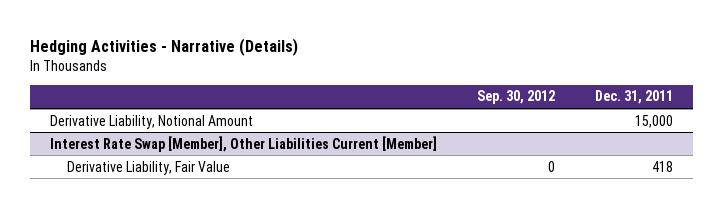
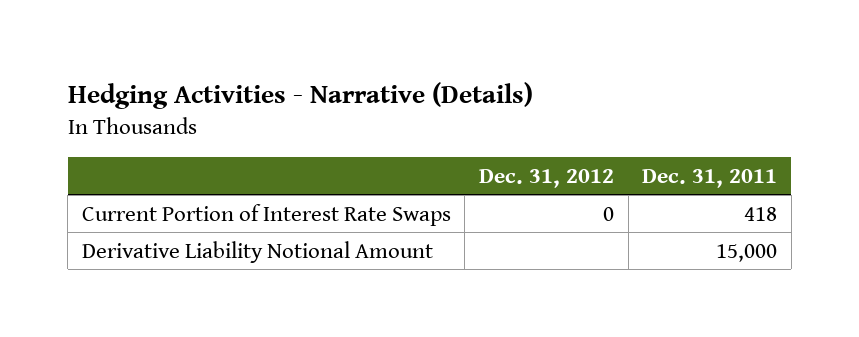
- | Sep. 30, 2012 | Dec. 31, 2011
+ | Dec. 31, 2012 | Dec. 31, 2011
- Derivative Liability, Notional Amount | | 15,000
- Interest Rate Swap [Member], Other Liabilities Current [Member]
- Derivative Liability, Fair Value | 0 | 418
+ Current Portion of Interest Rate Swaps | 0 | 418
+ Derivative Liability Notional Amount | | 15,000

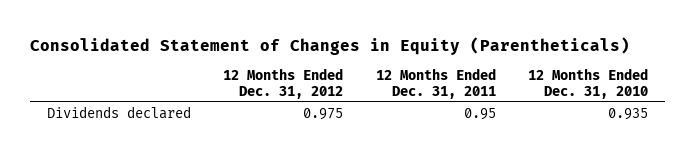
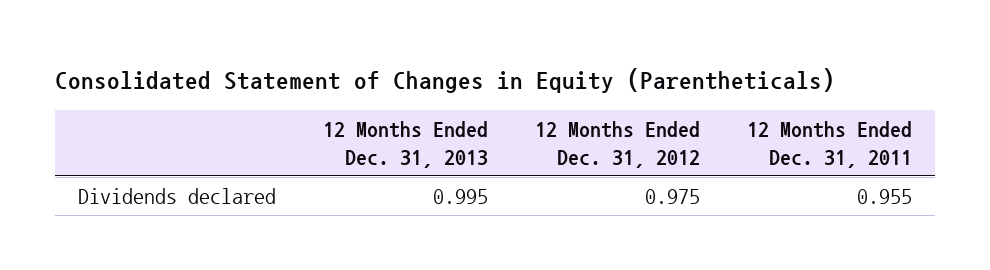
- | 12 Months Ended Dec. 31, 2012 | 12 Months Ended Dec. 31, 2011 | 12 Months Ended Dec. 31, 2010
+ | 12 Months Ended Dec. 31, 2013 | 12 Months Ended Dec. 31, 2012 | 12 Months Ended Dec. 31, 2011
- Dividends declared | 0.975 | 0.95 | 0.935
+ Dividends declared | 0.995 | 0.975 | 0.955

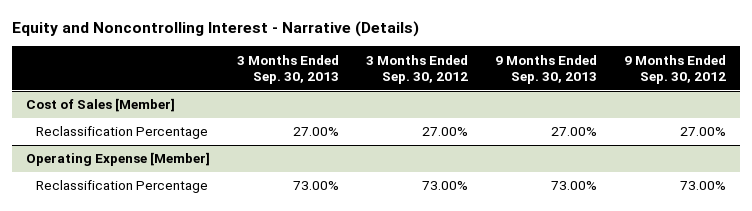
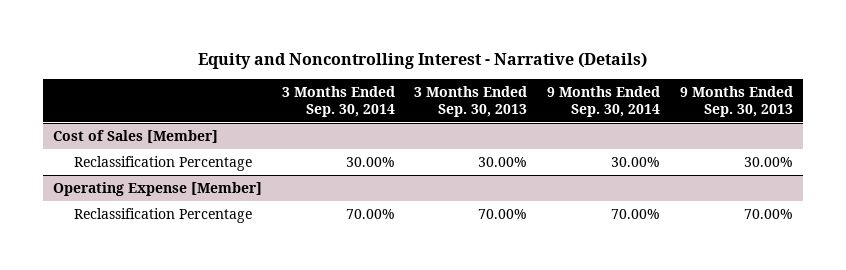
- | 3 Months Ended Sep. 30, 2013 | 3 Months Ended Sep. 30, 2012 | 9 Months Ended Sep. 30, 2013 | 9 Months Ended Sep. 30, 2012
+ | 3 Months Ended Sep. 30, 2014 | 3 Months Ended Sep. 30, 2013 | 9 Months Ended Sep. 30, 2014 | 9 Months Ended Sep. 30, 2013
@ Cost of Sales [Member]
- Reclassification Percentage | 27.00% | 27.00% | 27.00% | 27.00%
+ Reclassification Percentage | 30.00% | 30.00% | 30.00% | 30.00%
@ Operating Expense [Member]
- Reclassification Percentage | 73.00% | 73.00% | 73.00% | 73.00%
+ Reclassification Percentage | 70.00% | 70.00% | 70.00% | 70.00%

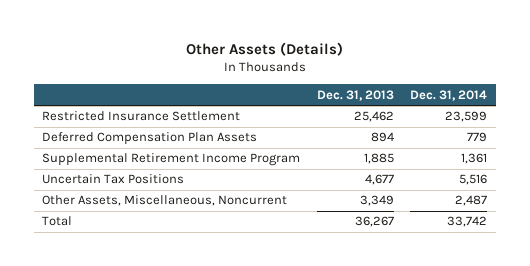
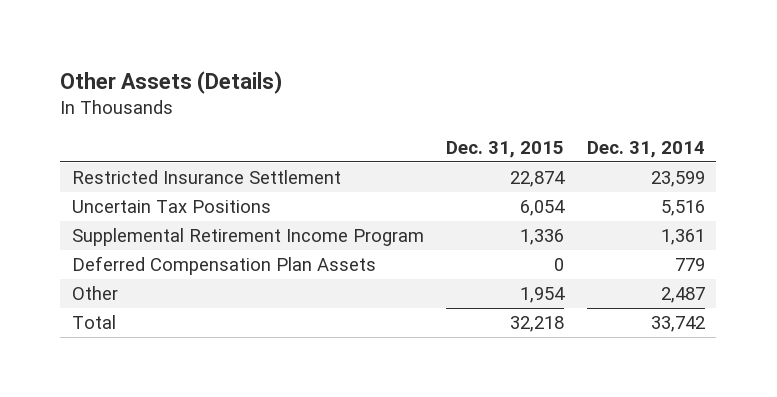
- | Dec. 31, 2013 | Dec. 31, 2014
+ | Dec. 31, 2015 | Dec. 31, 2014
- Other Assets, Miscellaneous, Noncurrent | 3,349 | 2,487
moved down: Supplemental Retirement Income Program | 1,336 | 1,361
moved down: Deferred Compensation Plan Assets | 0 | 779
+ Other | 1,954 | 2,487

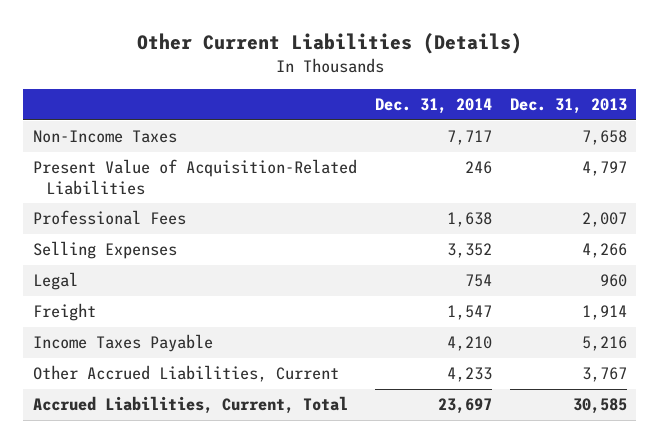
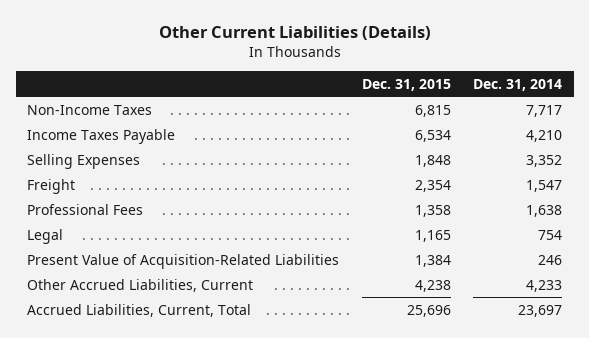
- | Dec. 31, 2014 | Dec. 31, 2013
+ | Dec. 31, 2015 | Dec. 31, 2014
moved up: Income Taxes Payable | 6,534 | 4,210
moved down: Professional Fees | 1,358 | 1,638
moved down: Legal | 1,165 | 754
moved down: Present Value of Acquisition-Related Liabilities | 1,384 | 246

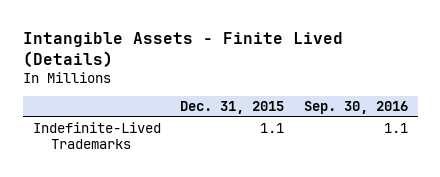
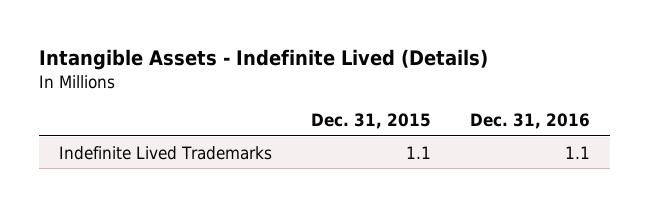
- Intangible Assets - Finite Lived (Details)
+ Intangible Assets - Indefinite Lived (Details)
- | Dec. 31, 2015 | Sep. 30, 2016
+ | Dec. 31, 2015 | Dec. 31, 2016
- Indefinite-Lived Trademarks | 1.1 | 1.1
+ Indefinite Lived Trademarks | 1.1 | 1.1

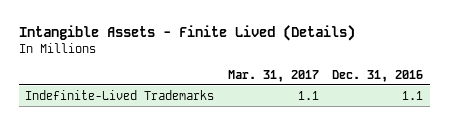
- Intangible Assets - Indefinite Lived (Details)
+ Intangible Assets - Finite Lived (Details)
- | Dec. 31, 2015 | Dec. 31, 2016
+ | Mar. 31, 2017 | Dec. 31, 2016
- Indefinite Lived Trademarks | 1.1 | 1.1
+ Indefinite-Lived Trademarks | 1.1 | 1.1

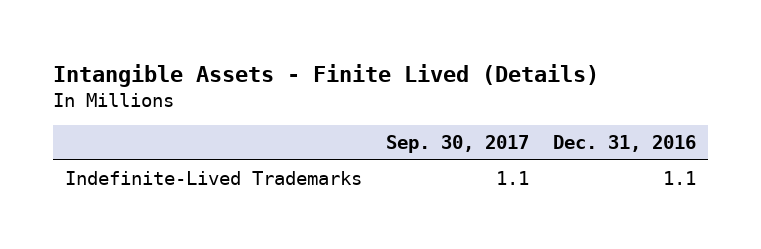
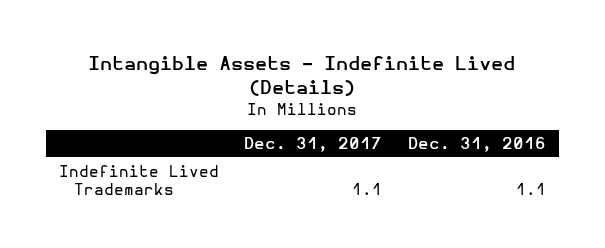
- Intangible Assets - Finite Lived (Details)
+ Intangible Assets - Indefinite Lived (Details)
- | Sep. 30, 2017 | Dec. 31, 2016
+ | Dec. 31, 2017 | Dec. 31, 2016
- Indefinite-Lived Trademarks | 1.1 | 1.1
+ Indefinite Lived Trademarks | 1.1 | 1.1

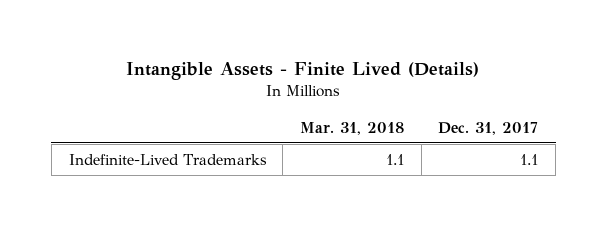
- Intangible Assets - Indefinite Lived (Details)
+ Intangible Assets - Finite Lived (Details)
- | Dec. 31, 2017 | Dec. 31, 2016
+ | Mar. 31, 2018 | Dec. 31, 2017
- Indefinite Lived Trademarks | 1.1 | 1.1
+ Indefinite-Lived Trademarks | 1.1 | 1.1

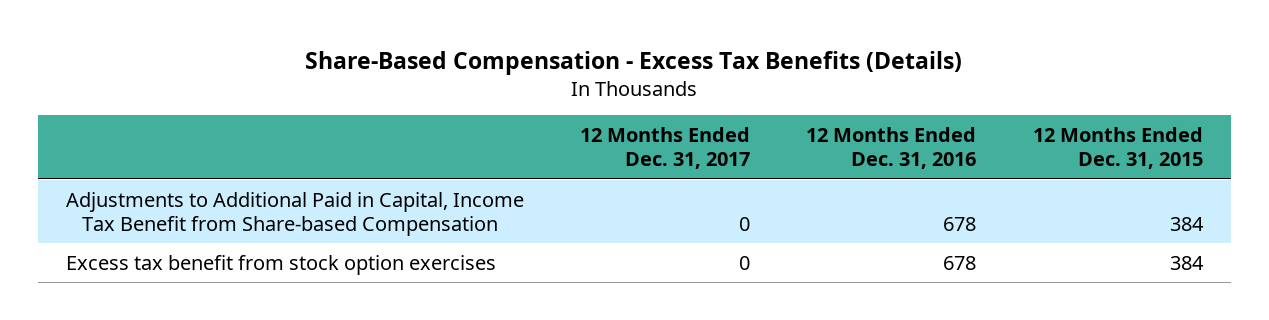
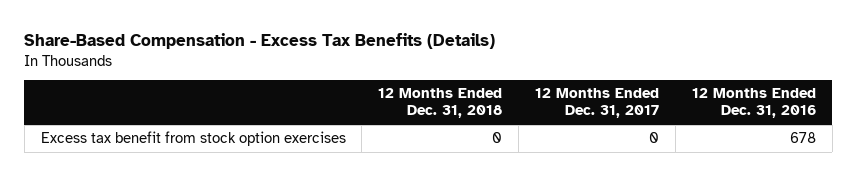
- | 12 Months Ended Dec. 31, 2017 | 12 Months Ended Dec. 31, 2016 | 12 Months Ended Dec. 31, 2015
+ | 12 Months Ended Dec. 31, 2018 | 12 Months Ended Dec. 31, 2017 | 12 Months Ended Dec. 31, 2016
- Adjustments to Additional Paid in Capital, Income Tax Benefit from Share-based Compensation | 0 | 678 | 384

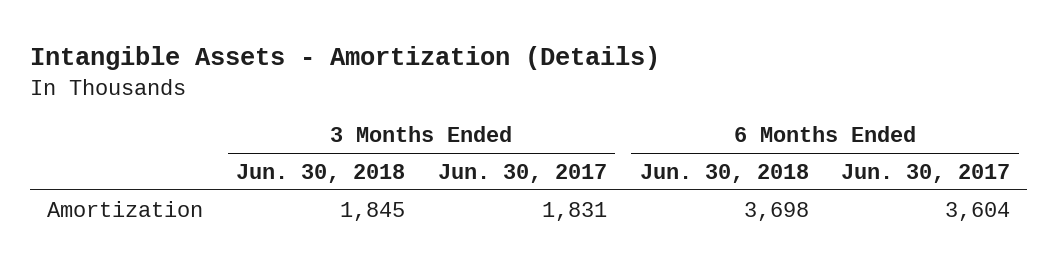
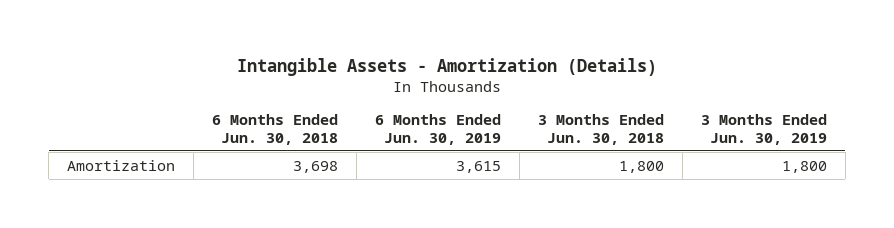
- | 3 Months Ended Jun. 30, 2018 | 3 Months Ended Jun. 30, 2017 | 6 Months Ended Jun. 30, 2018 | 6 Months Ended Jun. 30, 2017
+ | 6 Months Ended Jun. 30, 2018 | 6 Months Ended Jun. 30, 2019 | 3 Months Ended Jun. 30, 2018 | 3 Months Ended Jun. 30, 2019
- Amortization | 1,845 | 1,831 | 3,698 | 3,604
+ Amortization | 3,698 | 3,615 | 1,800 | 1,800

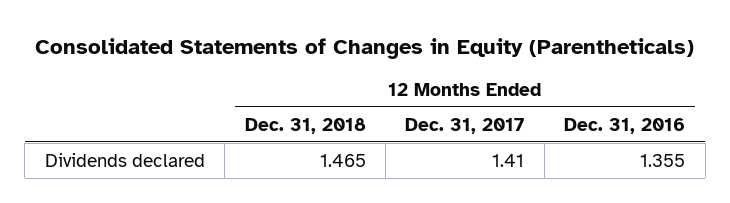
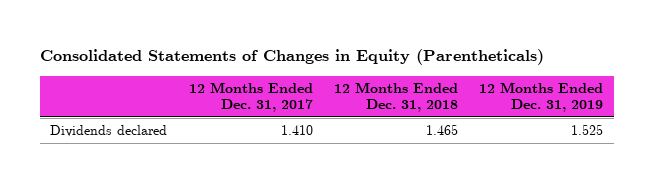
- | 12 Months Ended Dec. 31, 2018 | 12 Months Ended Dec. 31, 2017 | 12 Months Ended Dec. 31, 2016
+ | 12 Months Ended Dec. 31, 2017 | 12 Months Ended Dec. 31, 2018 | 12 Months Ended Dec. 31, 2019
- Dividends declared | 1.465 | 1.41 | 1.355
+ Dividends declared | 1.410 | 1.465 | 1.525

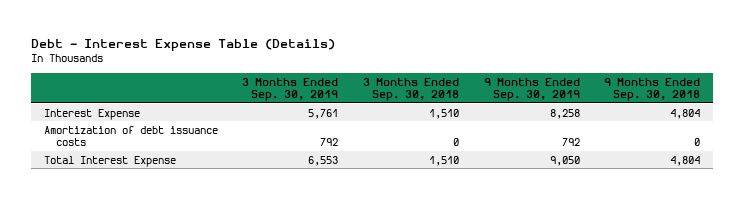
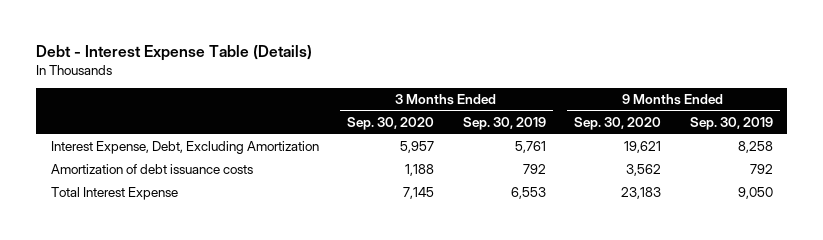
- | 3 Months Ended Sep. 30, 2019 | 3 Months Ended Sep. 30, 2018 | 9 Months Ended Sep. 30, 2019 | 9 Months Ended Sep. 30, 2018
+ | 3 Months Ended Sep. 30, 2020 | 3 Months Ended Sep. 30, 2019 | 9 Months Ended Sep. 30, 2020 | 9 Months Ended Sep. 30, 2019
- Interest Expense | 5,761 | 1,510 | 8,258 | 4,804
+ Interest Expense, Debt, Excluding Amortization | 5,957 | 5,761 | 19,621 | 8,258

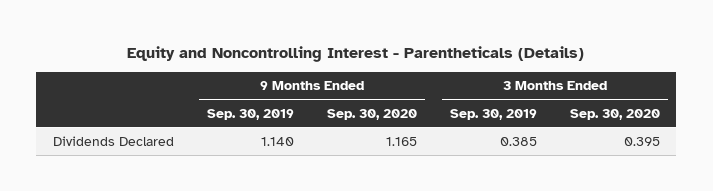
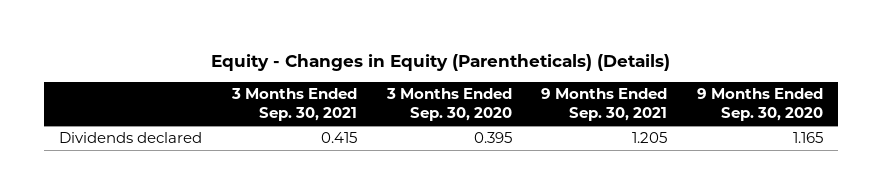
- Equity and Noncontrolling Interest - Parentheticals (Details)
+ Equity - Changes in Equity (Parentheticals) (Details)
- | 9 Months Ended Sep. 30, 2019 | 9 Months Ended Sep. 30, 2020 | 3 Months Ended Sep. 30, 2019 | 3 Months Ended Sep. 30, 2020
+ | 3 Months Ended Sep. 30, 2021 | 3 Months Ended Sep. 30, 2020 | 9 Months Ended Sep. 30, 2021 | 9 Months Ended Sep. 30, 2020
- Dividends Declared | 1.140 | 1.165 | 0.385 | 0.395
+ Dividends declared | 0.415 | 0.395 | 1.205 | 1.165

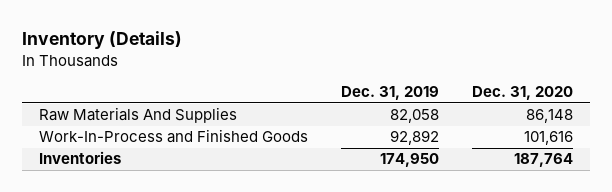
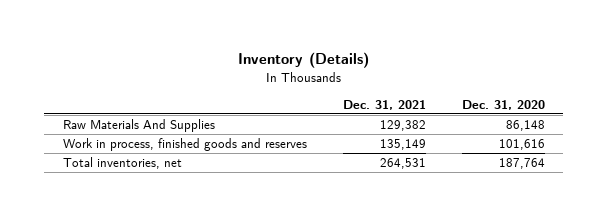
- | Dec. 31, 2019 | Dec. 31, 2020
+ | Dec. 31, 2021 | Dec. 31, 2020
- Work-In-Process and Finished Goods | 92,892 | 101,616
- Inventories | 174,950 | 187,764
+ Work in process, finished goods and reserves | 135,149 | 101,616
+ Total inventories, net | 264,531 | 187,764

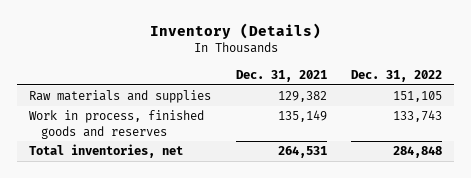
- | Dec. 31, 2021 | Dec. 31, 2020
+ | Dec. 31, 2021 | Dec. 31, 2022
- Raw Materials And Supplies | 129,382 | 86,148
+ Raw materials and supplies | 129,382 | 151,105

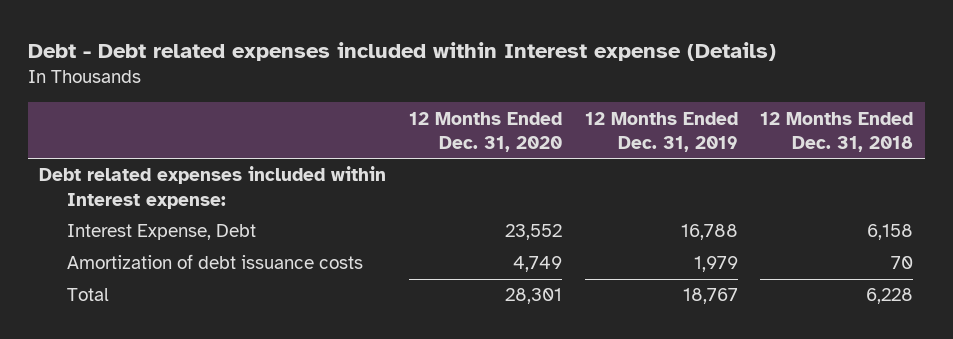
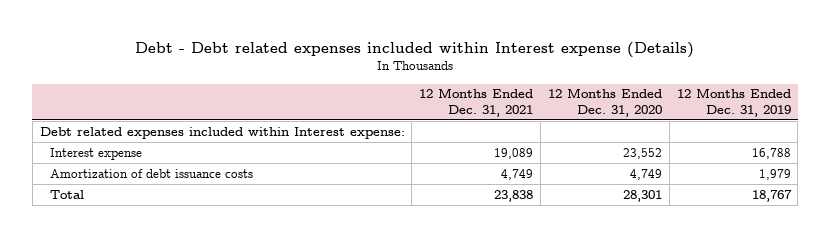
- | 12 Months Ended Dec. 31, 2020 | 12 Months Ended Dec. 31, 2019 | 12 Months Ended Dec. 31, 2018
+ | 12 Months Ended Dec. 31, 2021 | 12 Months Ended Dec. 31, 2020 | 12 Months Ended Dec. 31, 2019
- Interest Expense, Debt | 23,552 | 16,788 | 6,158
+ Interest expense | 19,089 | 23,552 | 16,788

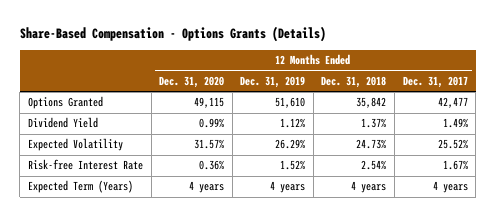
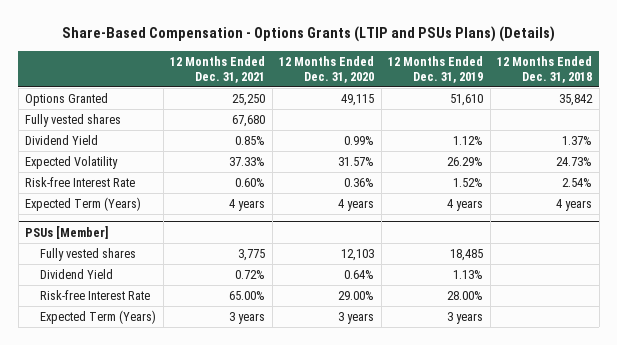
- Share-Based Compensation - Options Grants (Details)
+ Share-Based Compensation - Options Grants (LTIP and PSUs Plans) (Details)
- | 12 Months Ended Dec. 31, 2020 | 12 Months Ended Dec. 31, 2019 | 12 Months Ended Dec. 31, 2018 | 12 Months Ended Dec. 31, 2017
+ | 12 Months Ended Dec. 31, 2021 | 12 Months Ended Dec. 31, 2020 | 12 Months Ended Dec. 31, 2019 | 12 Months Ended Dec. 31, 2018
+ Fully vested shares | 67,680 | | |
+ PSUs [Member]
+ Fully vested shares | 3,775 | 12,103 | 18,485 |
+ Dividend Yield | 0.72% | 0.64% | 1.13% |
+ Risk-free Interest Rate | 65.00% | 29.00% | 28.00% |
+ Expected Term (Years) | 3 years | 3 years | 3 years |

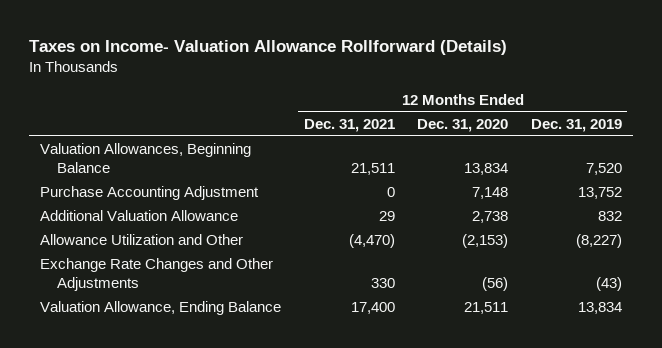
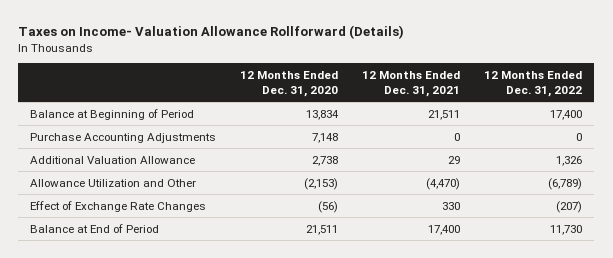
- | 12 Months Ended Dec. 31, 2021 | 12 Months Ended Dec. 31, 2020 | 12 Months Ended Dec. 31, 2019
+ | 12 Months Ended Dec. 31, 2020 | 12 Months Ended Dec. 31, 2021 | 12 Months Ended Dec. 31, 2022
- Valuation Allowances, Beginning Balance | 21,511 | 13,834 | 7,520
- Purchase Accounting Adjustment | 0 | 7,148 | 13,752
+ Balance at Beginning of Period | 13,834 | 21,511 | 17,400
+ Purchase Accounting Adjustments | 7,148 | 0 | 0
- Exchange Rate Changes and Other Adjustments | 330 | (56) | (43)
- Valuation Allowance, Ending Balance | 17,400 | 21,511 | 13,834
+ Effect of Exchange Rate Changes | (56) | 330 | (207)
+ Balance at End of Period | 21,511 | 17,400 | 11,730

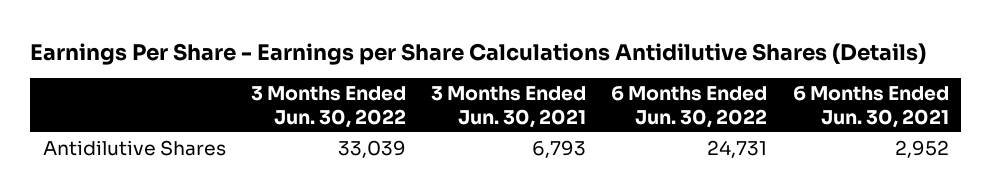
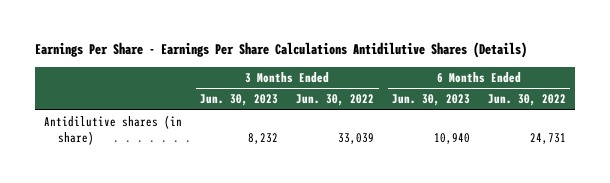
- Earnings Per Share - Earnings per Share Calculations Antidilutive Shares (Details)
+ Earnings Per Share - Earnings Per Share Calculations Antidilutive Shares (Details)
- | 3 Months Ended Jun. 30, 2022 | 3 Months Ended Jun. 30, 2021 | 6 Months Ended Jun. 30, 2022 | 6 Months Ended Jun. 30, 2021
+ | 3 Months Ended Jun. 30, 2023 | 3 Months Ended Jun. 30, 2022 | 6 Months Ended Jun. 30, 2023 | 6 Months Ended Jun. 30, 2022
- Antidilutive Shares | 33,039 | 6,793 | 24,731 | 2,952
+ Antidilutive shares (in share) | 8,232 | 33,039 | 10,940 | 24,731

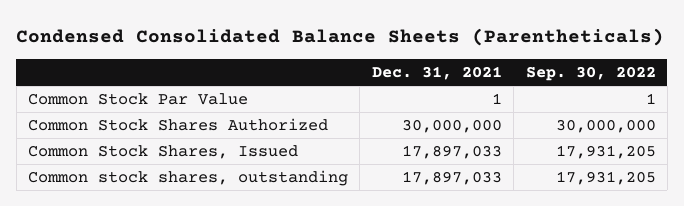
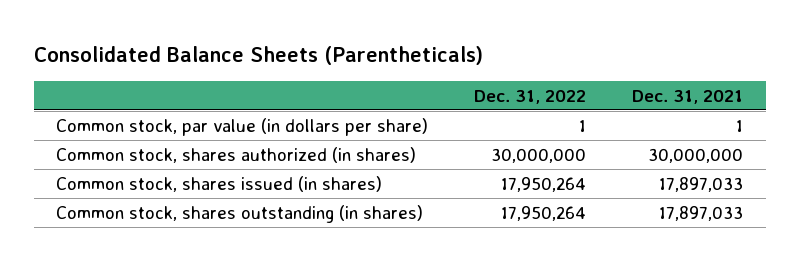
- Condensed Consolidated Balance Sheets (Parentheticals)
+ Consolidated Balance Sheets (Parentheticals)
- | Dec. 31, 2021 | Sep. 30, 2022
+ | Dec. 31, 2022 | Dec. 31, 2021
- Common Stock Par Value | 1 | 1
- Common Stock Shares Authorized | 30,000,000 | 30,000,000
- Common Stock Shares, Issued | 17,897,033 | 17,931,205
- Common stock shares, outstanding | 17,897,033 | 17,931,205
+ Common stock, par value (in dollars per share) | 1 | 1
+ Common stock, shares authorized (in shares) | 30,000,000 | 30,000,000
+ Common stock, shares issued (in shares) | 17,950,264 | 17,897,033
+ Common stock, shares outstanding (in shares) | 17,950,264 | 17,897,033

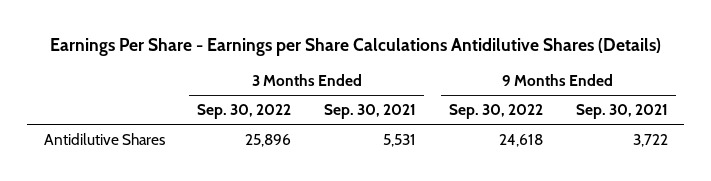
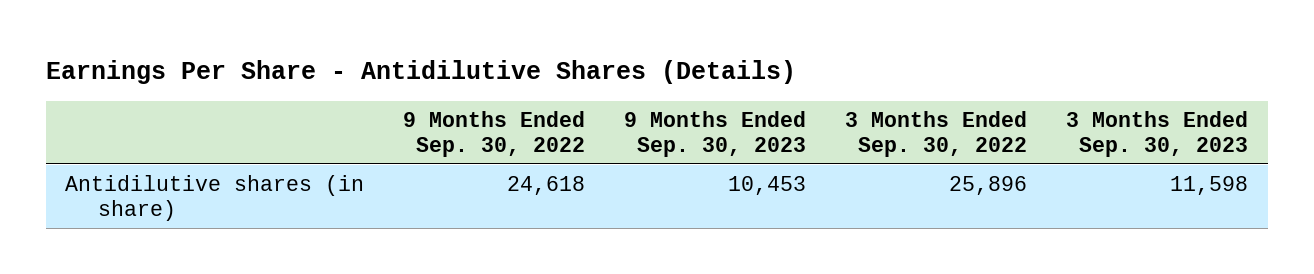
- Earnings Per Share - Earnings per Share Calculations Antidilutive Shares (Details)
+ Earnings Per Share - Antidilutive Shares (Details)
- | 3 Months Ended Sep. 30, 2022 | 3 Months Ended Sep. 30, 2021 | 9 Months Ended Sep. 30, 2022 | 9 Months Ended Sep. 30, 2021
+ | 9 Months Ended Sep. 30, 2022 | 9 Months Ended Sep. 30, 2023 | 3 Months Ended Sep. 30, 2022 | 3 Months Ended Sep. 30, 2023
- Antidilutive Shares | 25,896 | 5,531 | 24,618 | 3,722
+ Antidilutive shares (in share) | 24,618 | 10,453 | 25,896 | 11,598

